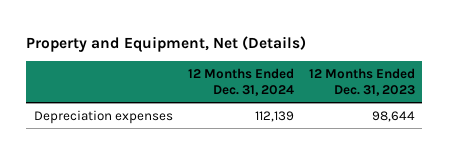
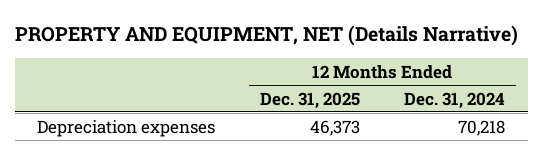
- Property and Equipment, Net (Details)
+ PROPERTY AND EQUIPMENT, NET (Details Narrative)
- | 12 Months Ended Dec. 31, 2024 | 12 Months Ended Dec. 31, 2023
+ | 12 Months Ended Dec. 31, 2025 | 12 Months Ended Dec. 31, 2024
- Depreciation expenses | 112,139 | 98,644
+ Depreciation expenses | 46,373 | 70,218

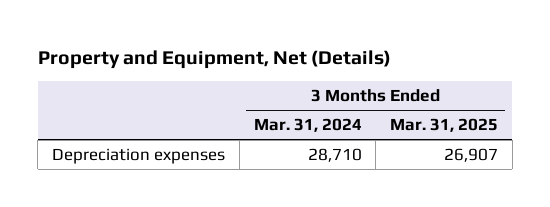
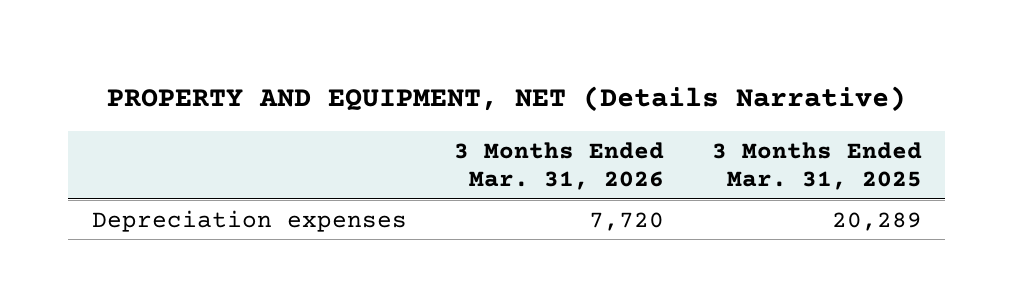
- Property and Equipment, Net (Details)
+ PROPERTY AND EQUIPMENT, NET (Details Narrative)
- | 3 Months Ended Mar. 31, 2024 | 3 Months Ended Mar. 31, 2025
+ | 3 Months Ended Mar. 31, 2026 | 3 Months Ended Mar. 31, 2025
- Depreciation expenses | 28,710 | 26,907
+ Depreciation expenses | 7,720 | 20,289

